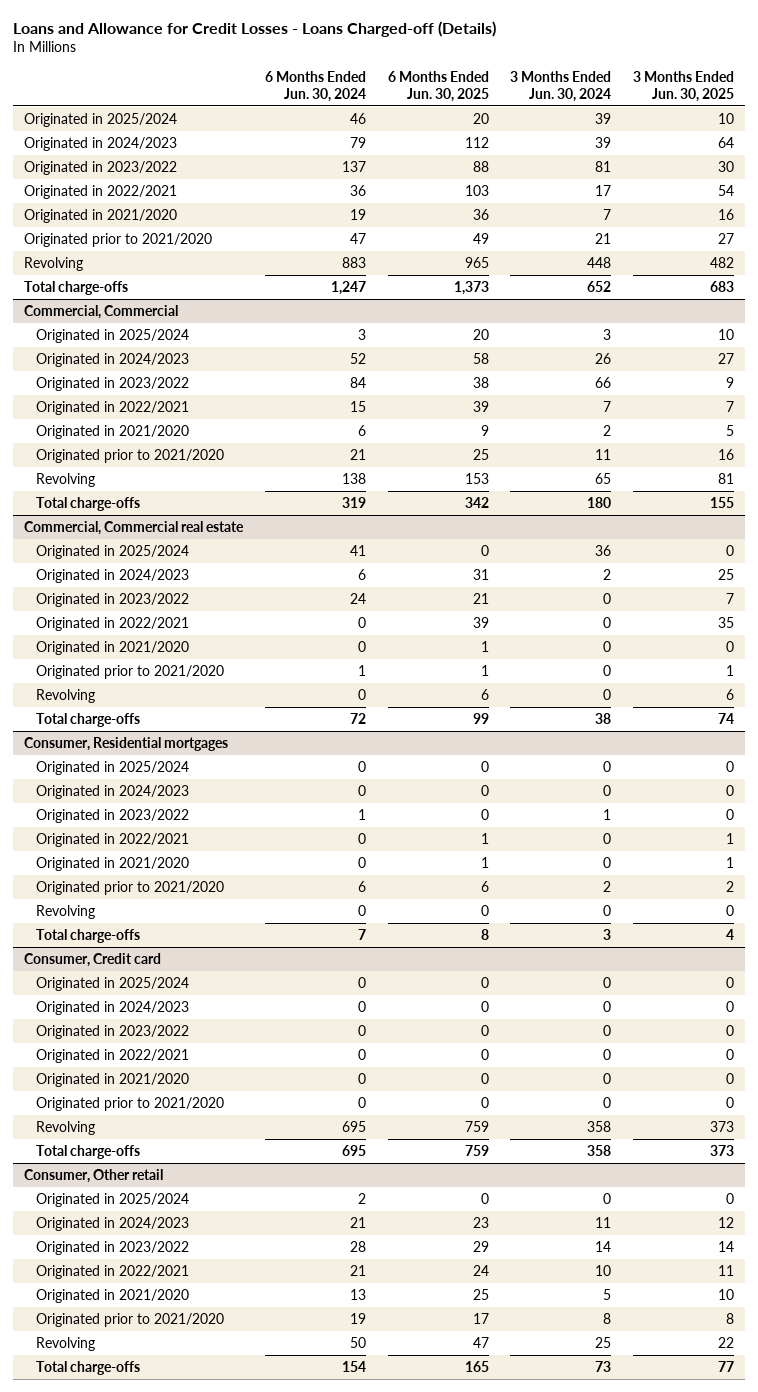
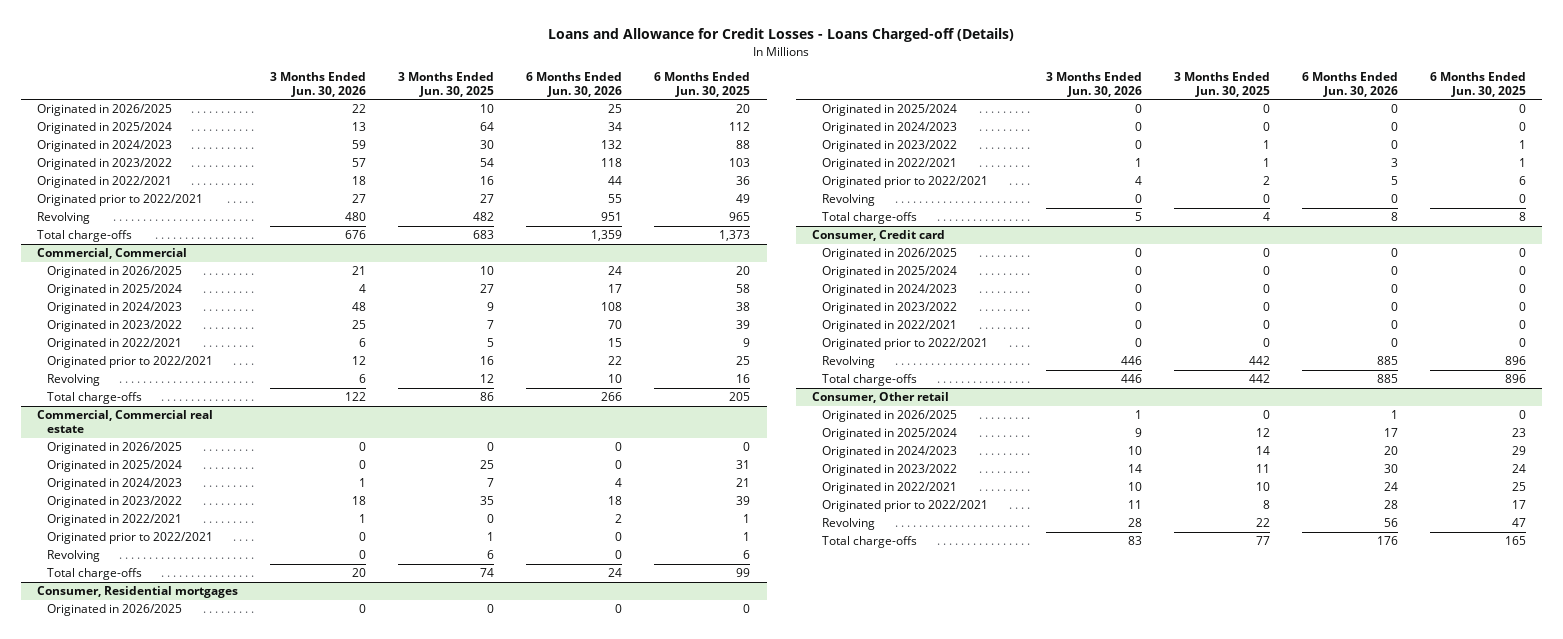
- | 6 Months Ended Jun. 30, 2024 | 6 Months Ended Jun. 30, 2025 | 3 Months Ended Jun. 30, 2024 | 3 Months Ended Jun. 30, 2025
+ | 3 Months Ended Jun. 30, 2026 | 3 Months Ended Jun. 30, 2025 | 6 Months Ended Jun. 30, 2026 | 6 Months Ended Jun. 30, 2025
- Originated in 2025/2024 | 46 | 20 | 39 | 10
- Originated in 2024/2023 | 79 | 112 | 39 | 64
- Originated in 2023/2022 | 137 | 88 | 81 | 30
- Originated in 2022/2021 | 36 | 103 | 17 | 54
- Originated in 2021/2020 | 19 | 36 | 7 | 16
- Originated prior to 2021/2020 | 47 | 49 | 21 | 27
+ Originated in 2026/2025 | 22 | 10 | 25 | 20
+ Originated in 2025/2024 | 13 | 64 | 34 | 112
+ Originated in 2024/2023 | 59 | 30 | 132 | 88
+ Originated in 2023/2022 | 57 | 54 | 118 | 103
+ Originated in 2022/2021 | 18 | 16 | 44 | 36
+ Originated prior to 2022/2021 | 27 | 27 | 55 | 49
@ Commercial, Commercial
- Originated in 2025/2024 | 3 | 20 | 3 | 10
- Originated in 2024/2023 | 52 | 58 | 26 | 27
- Originated in 2023/2022 | 84 | 38 | 66 | 9
- Originated in 2022/2021 | 15 | 39 | 7 | 7
- Originated in 2021/2020 | 6 | 9 | 2 | 5
- Originated prior to 2021/2020 | 21 | 25 | 11 | 16
- Revolving | 138 | 153 | 65 | 81
- Total charge-offs | 319 | 342 | 180 | 155
+ Originated in 2026/2025 | 21 | 10 | 24 | 20
+ Originated in 2025/2024 | 4 | 27 | 17 | 58
+ Originated in 2024/2023 | 48 | 9 | 108 | 38
+ Originated in 2023/2022 | 25 | 7 | 70 | 39
+ Originated in 2022/2021 | 6 | 5 | 15 | 9
+ Originated prior to 2022/2021 | 12 | 16 | 22 | 25
+ Revolving | 6 | 12 | 10 | 16
+ Total charge-offs | 122 | 86 | 266 | 205
@ Commercial, Commercial real estate
- Originated in 2025/2024 | 41 | 0 | 36 | 0
- Originated in 2024/2023 | 6 | 31 | 2 | 25
- Originated in 2023/2022 | 24 | 21 | 0 | 7
- Originated in 2022/2021 | 0 | 39 | 0 | 35
- Originated in 2021/2020 | 0 | 1 | 0 | 0
- Originated prior to 2021/2020 | 1 | 1 | 0 | 1
+ Originated in 2026/2025 | 0 | 0 | 0 | 0
+ Originated in 2025/2024 | 0 | 25 | 0 | 31
+ Originated in 2024/2023 | 1 | 7 | 4 | 21
+ Originated in 2023/2022 | 18 | 35 | 18 | 39
+ Originated in 2022/2021 | 1 | 0 | 2 | 1
+ Originated prior to 2022/2021 | 0 | 1 | 0 | 1
@ Consumer, Residential mortgages
+ Originated in 2026/2025 | 0 | 0 | 0 | 0
- Originated in 2023/2022 | 1 | 0 | 1 | 0
+ Originated in 2023/2022 | 0 | 1 | 0 | 1
- Originated in 2021/2020 | 0 | 1 | 0 | 1
- Originated prior to 2021/2020 | 6 | 6 | 2 | 2
+ Originated prior to 2022/2021 | 4 | 2 | 5 | 6
@ Consumer, Credit card
+ Originated in 2026/2025 | 0 | 0 | 0 | 0
- Originated in 2021/2020 | 0 | 0 | 0 | 0
- Originated prior to 2021/2020 | 0 | 0 | 0 | 0
- Revolving | 695 | 759 | 358 | 373
- Total charge-offs | 695 | 759 | 358 | 373
+ Originated prior to 2022/2021 | 0 | 0 | 0 | 0
+ Revolving | 446 | 442 | 885 | 896
+ Total charge-offs | 446 | 442 | 885 | 896
@ Consumer, Other retail
- Originated in 2025/2024 | 2 | 0 | 0 | 0
- Originated in 2024/2023 | 21 | 23 | 11 | 12
- Originated in 2023/2022 | 28 | 29 | 14 | 14
- Originated in 2022/2021 | 21 | 24 | 10 | 11
- Originated in 2021/2020 | 13 | 25 | 5 | 10
- Originated prior to 2021/2020 | 19 | 17 | 8 | 8
+ Originated in 2026/2025 | 1 | 0 | 1 | 0
+ Originated in 2025/2024 | 9 | 12 | 17 | 23
+ Originated in 2024/2023 | 10 | 14 | 20 | 29
+ Originated in 2023/2022 | 14 | 11 | 30 | 24
+ Originated in 2022/2021 | 10 | 10 | 24 | 25
+ Originated prior to 2022/2021 | 11 | 8 | 28 | 17

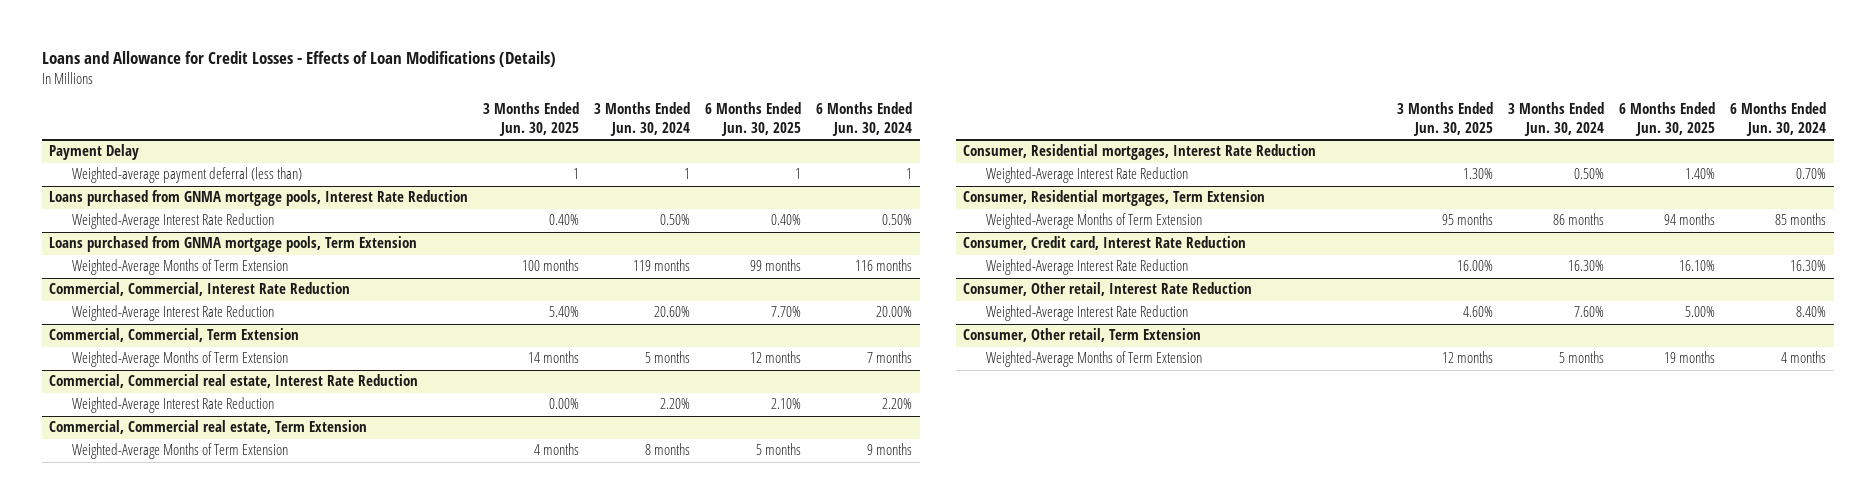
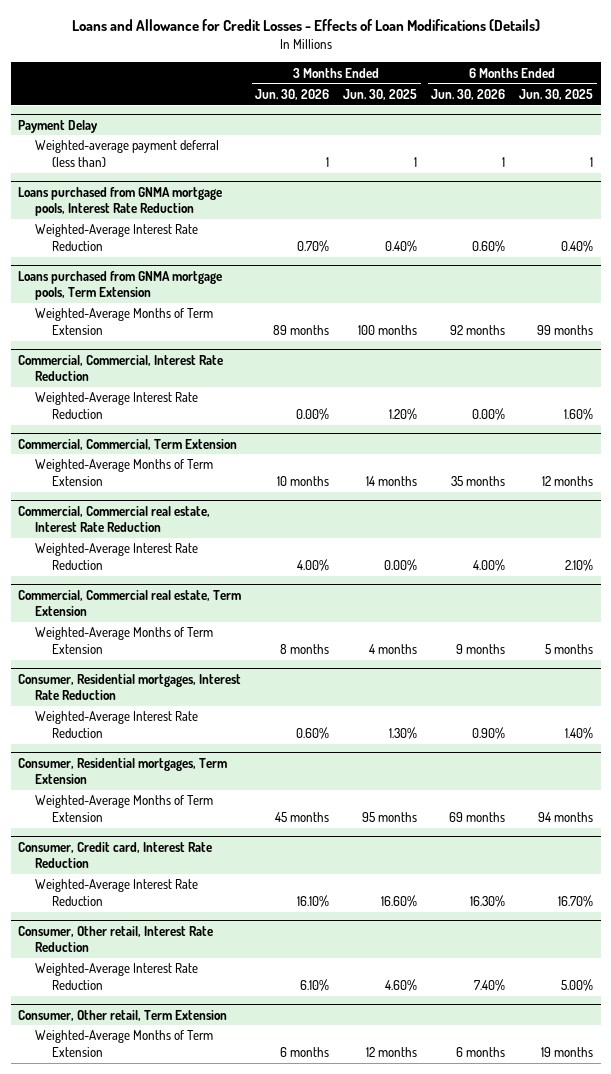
- | 3 Months Ended Jun. 30, 2025 | 3 Months Ended Jun. 30, 2024 | 6 Months Ended Jun. 30, 2025 | 6 Months Ended Jun. 30, 2024
+ | 3 Months Ended Jun. 30, 2026 | 3 Months Ended Jun. 30, 2025 | 6 Months Ended Jun. 30, 2026 | 6 Months Ended Jun. 30, 2025
@ Commercial, Commercial, Interest Rate Reduction
- Weighted-Average Interest Rate Reduction | 5.40% | 20.60% | 7.70% | 20.00%
+ Weighted-Average Interest Rate Reduction | 0.00% | 1.20% | 0.00% | 1.60%
@ Consumer, Credit card, Interest Rate Reduction
- Weighted-Average Interest Rate Reduction | 16.00% | 16.30% | 16.10% | 16.30%
+ Weighted-Average Interest Rate Reduction | 16.10% | 16.60% | 16.30% | 16.70%

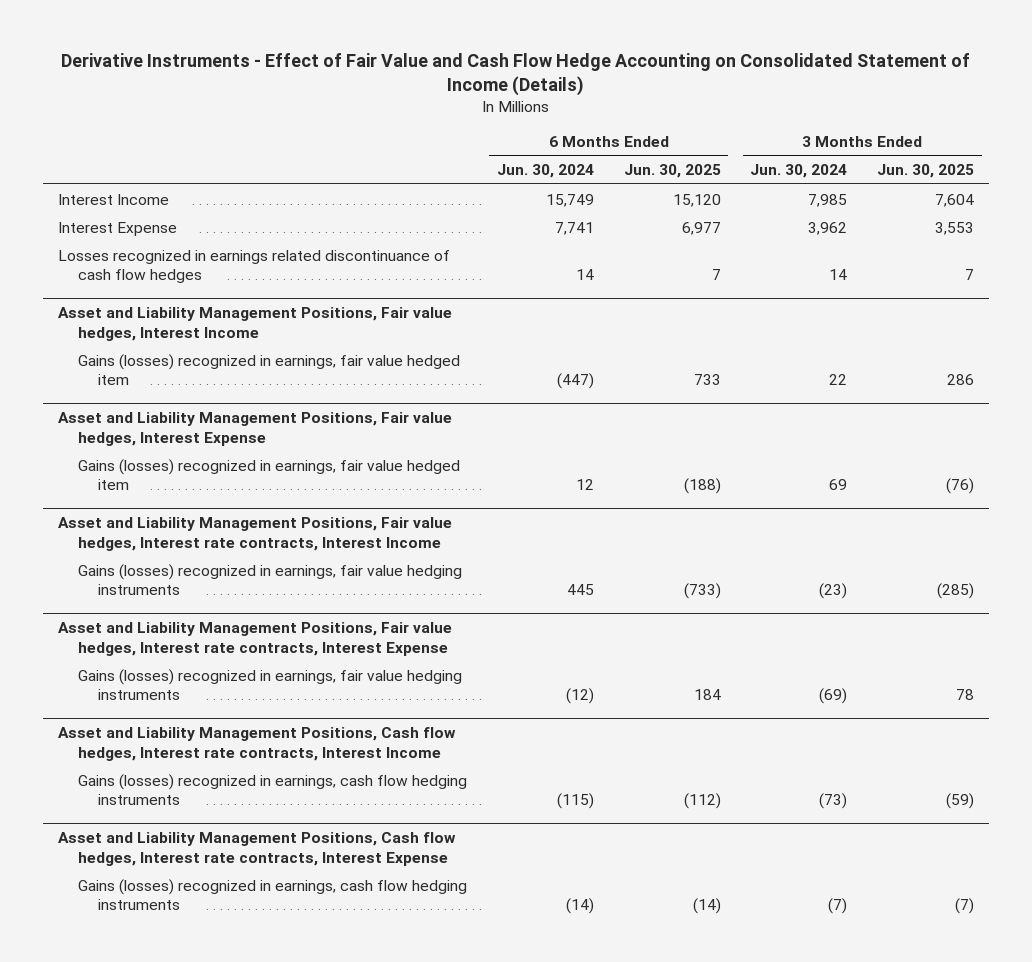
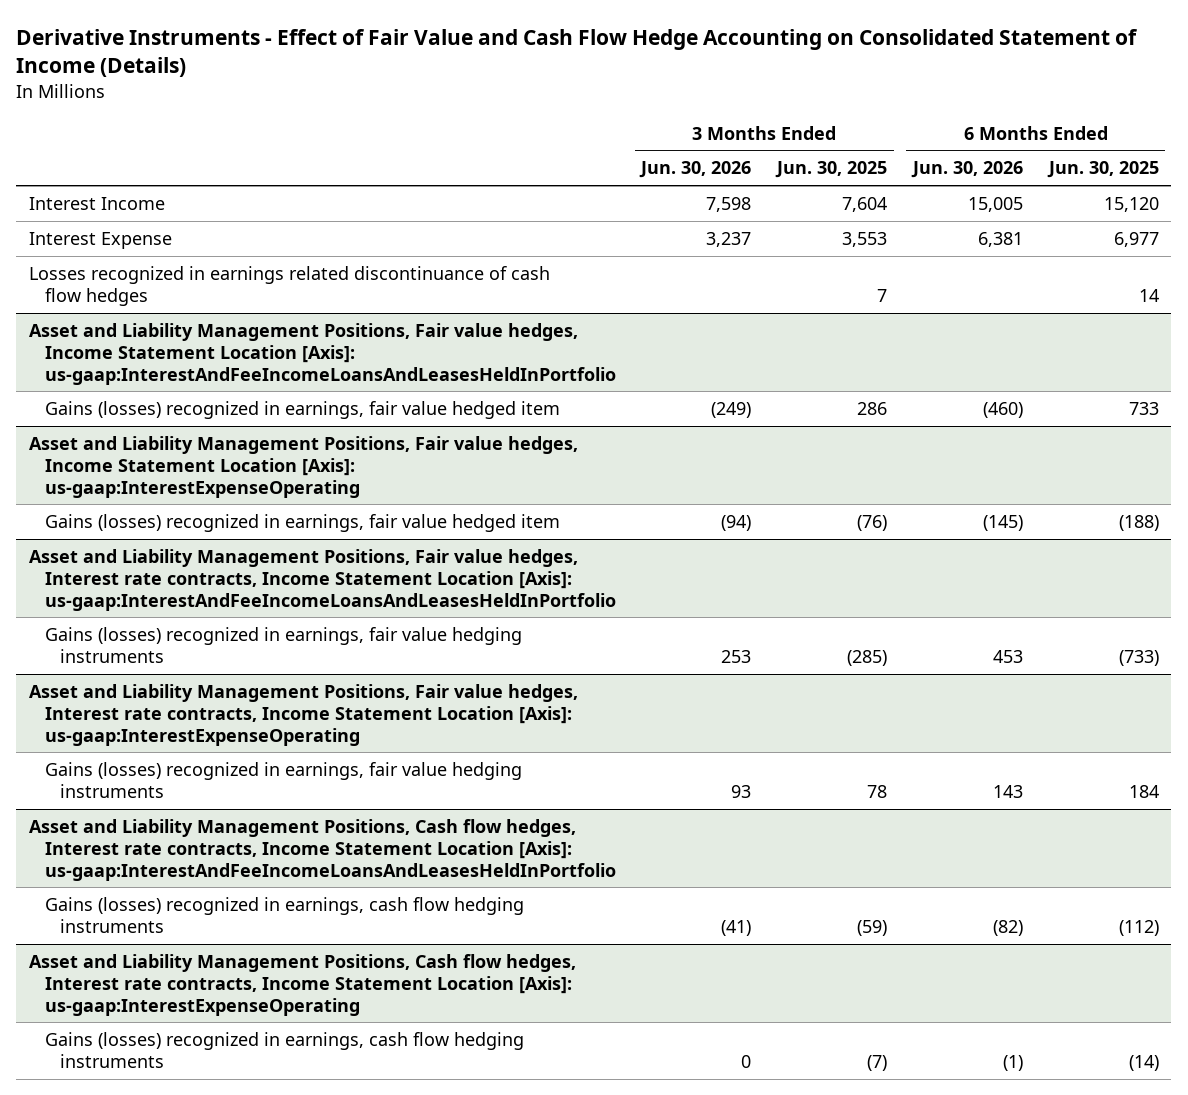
- | 6 Months Ended Jun. 30, 2024 | 6 Months Ended Jun. 30, 2025 | 3 Months Ended Jun. 30, 2024 | 3 Months Ended Jun. 30, 2025
+ | 3 Months Ended Jun. 30, 2026 | 3 Months Ended Jun. 30, 2025 | 6 Months Ended Jun. 30, 2026 | 6 Months Ended Jun. 30, 2025
- Losses recognized in earnings related discontinuance of cash flow hedges | 14 | 7 | 14 | 7
- Asset and Liability Management Positions, Fair value hedges, Interest Income
+ Losses recognized in earnings related discontinuance of cash flow hedges | | 7 | | 14
+ Asset and Liability Management Positions, Fair value hedges, Income Statement Location [Axis]: us-gaap:InterestAndFeeIncomeLoansAndLeasesHeldInPortfolio
- Asset and Liability Management Positions, Fair value hedges, Interest Expense
+ Asset and Liability Management Positions, Fair value hedges, Income Statement Location [Axis]: us-gaap:InterestExpenseOperating
- Asset and Liability Management Positions, Fair value hedges, Interest rate contracts, Interest Income
+ Asset and Liability Management Positions, Fair value hedges, Interest rate contracts, Income Statement Location [Axis]: us-gaap:InterestAndFeeIncomeLoansAndLeasesHeldInPortfolio
- Asset and Liability Management Positions, Fair value hedges, Interest rate contracts, Interest Expense
+ Asset and Liability Management Positions, Fair value hedges, Interest rate contracts, Income Statement Location [Axis]: us-gaap:InterestExpenseOperating
- Asset and Liability Management Positions, Cash flow hedges, Interest rate contracts, Interest Income
+ Asset and Liability Management Positions, Cash flow hedges, Interest rate contracts, Income Statement Location [Axis]: us-gaap:InterestAndFeeIncomeLoansAndLeasesHeldInPortfolio
- Asset and Liability Management Positions, Cash flow hedges, Interest rate contracts, Interest Expense
+ Asset and Liability Management Positions, Cash flow hedges, Interest rate contracts, Income Statement Location [Axis]: us-gaap:InterestExpenseOperating

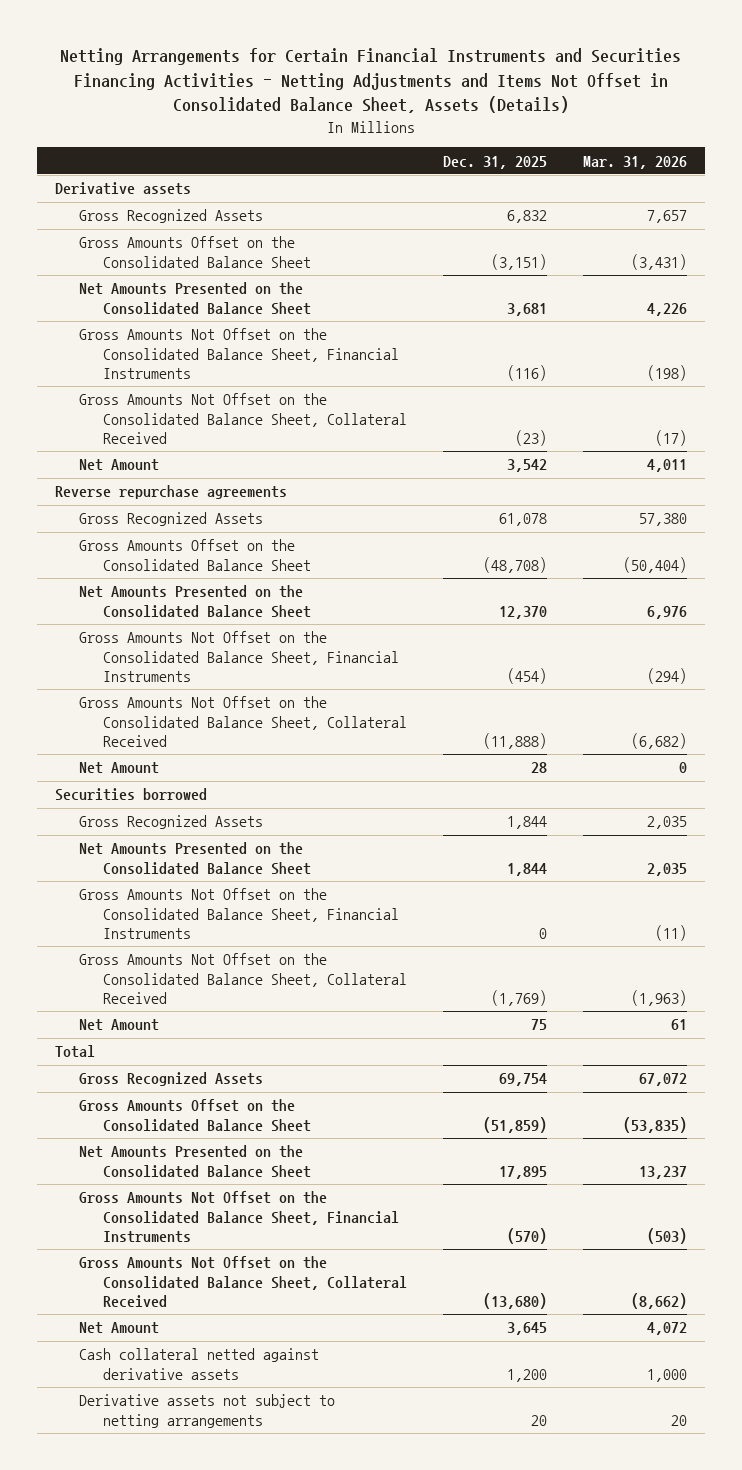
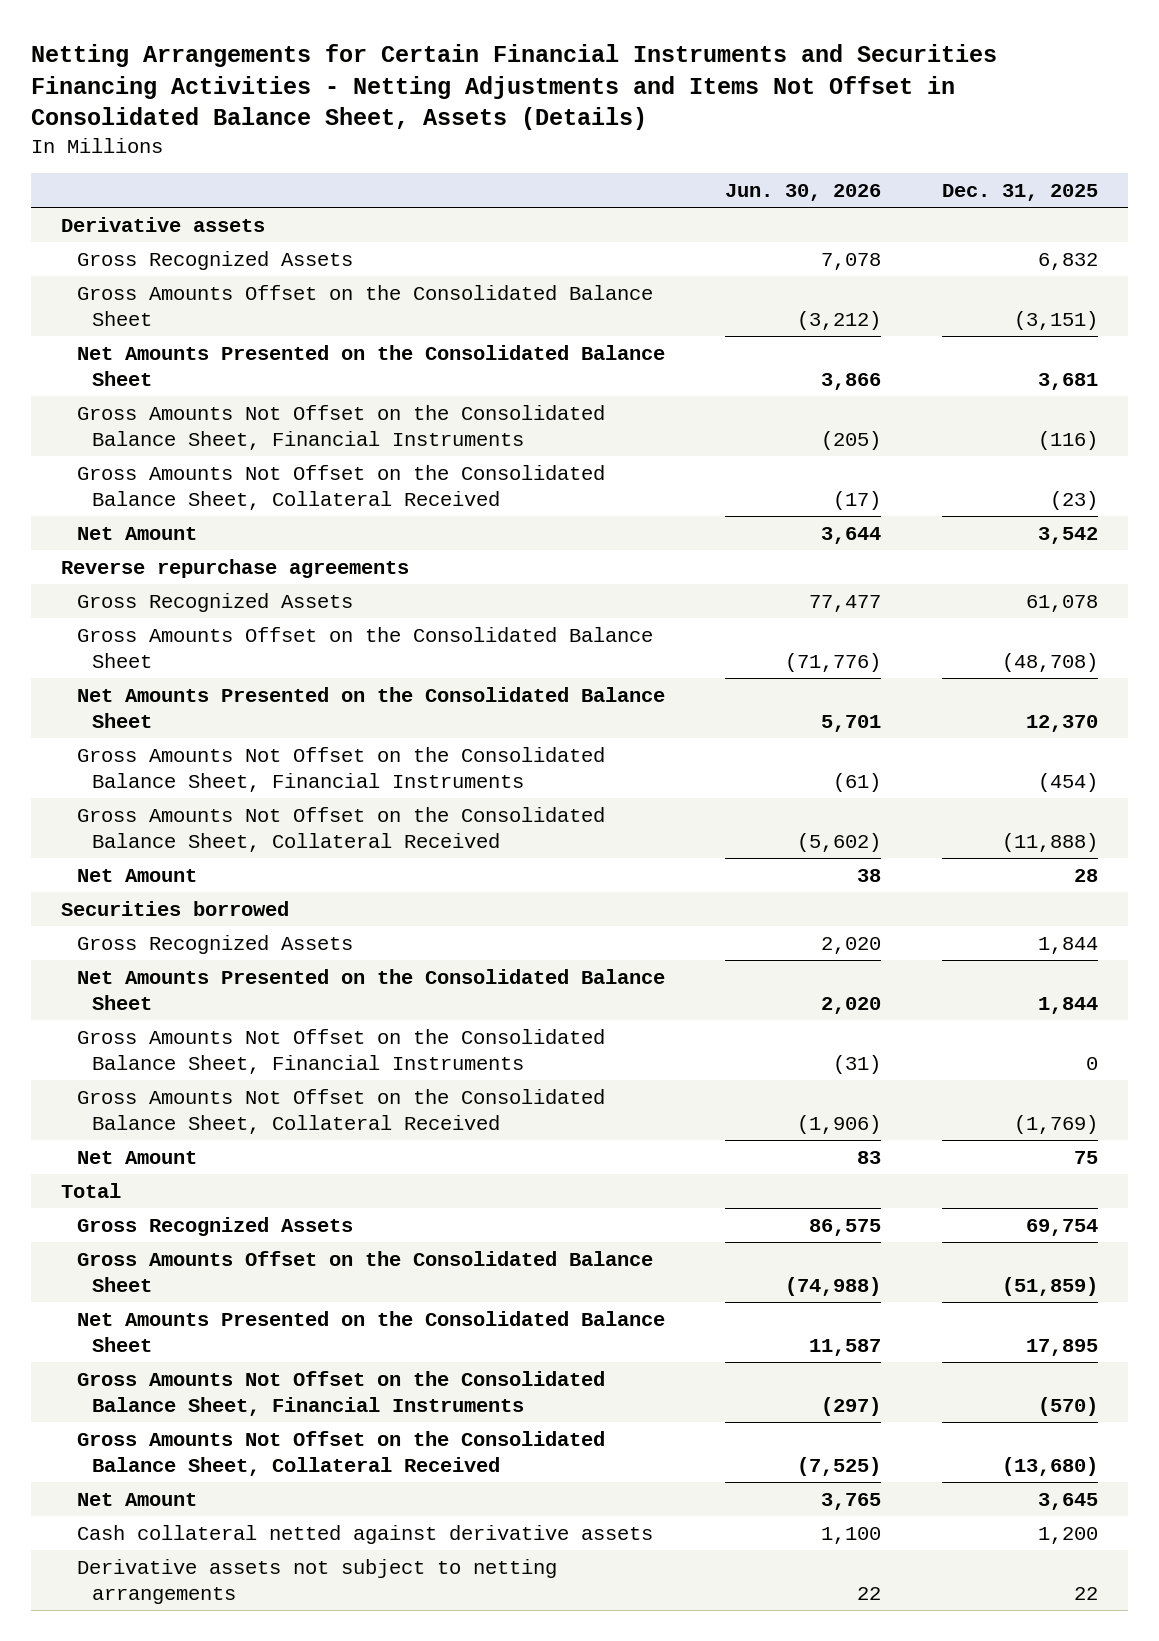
- | Dec. 31, 2025 | Mar. 31, 2026
+ | Jun. 30, 2026 | Dec. 31, 2025
- Derivative assets not subject to netting arrangements | 20 | 20
+ Derivative assets not subject to netting arrangements | 22 | 22

